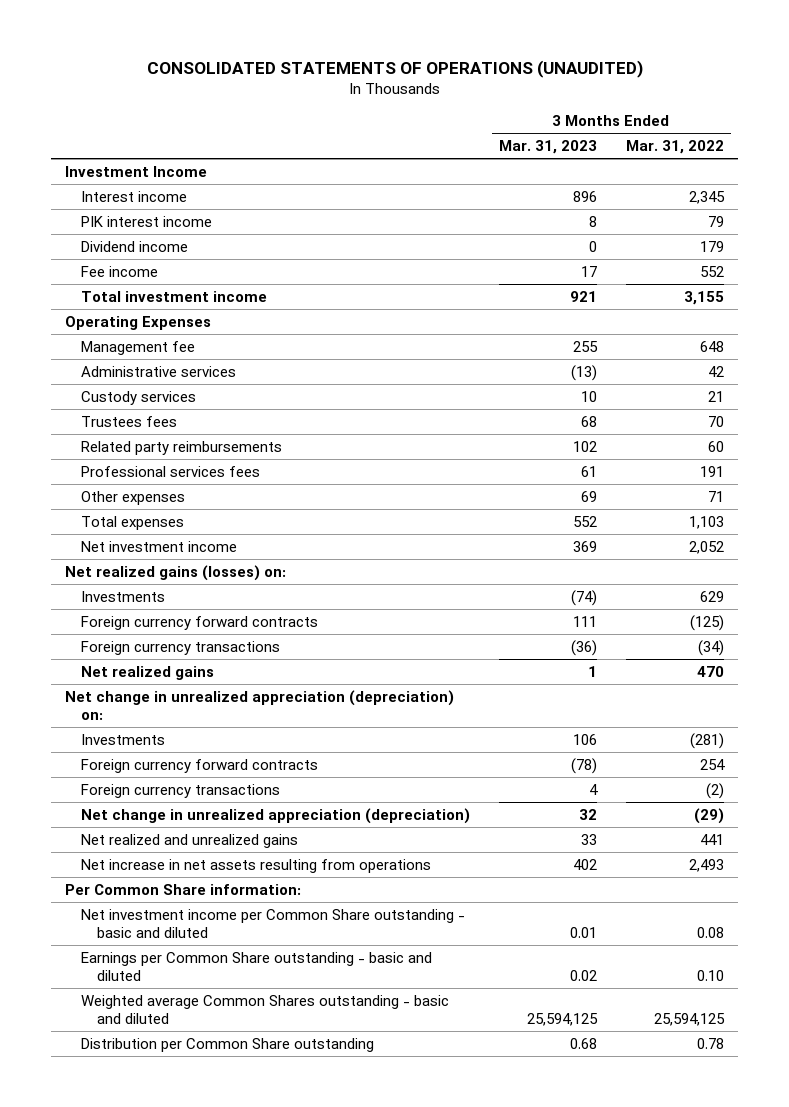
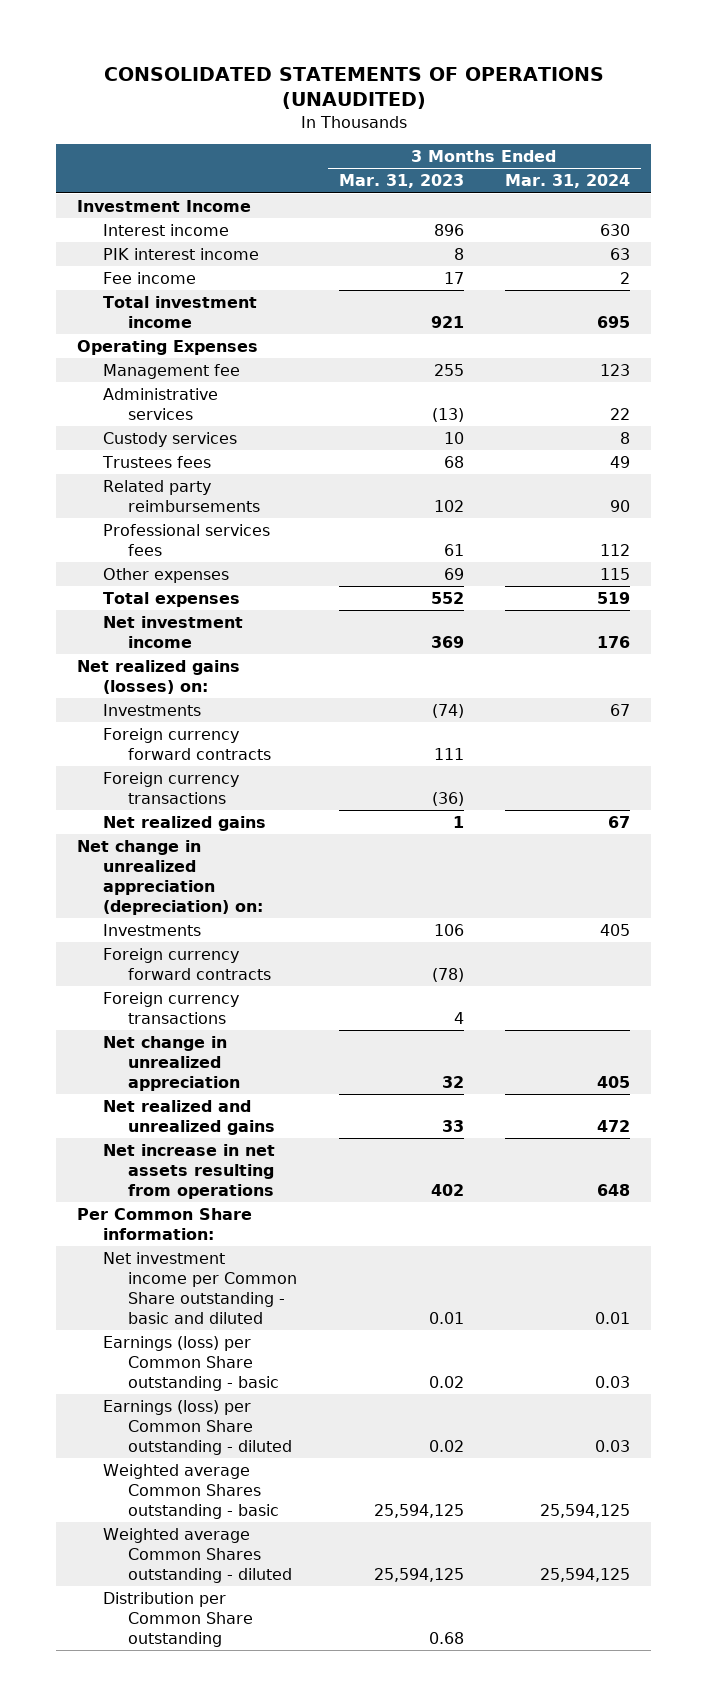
- | 3 Months Ended Mar. 31, 2023 | 3 Months Ended Mar. 31, 2022
+ | 3 Months Ended Mar. 31, 2023 | 3 Months Ended Mar. 31, 2024
- Dividend income | 0 | 179
- Net change in unrealized appreciation (depreciation) | 32 | (29)
+ Net change in unrealized appreciation | 32 | 405
- Earnings per Common Share outstanding - basic and diluted | 0.02 | 0.10
- Weighted average Common Shares outstanding - basic and diluted | 25,594,125 | 25,594,125
+ Earnings (loss) per Common Share outstanding - basic | 0.02 | 0.03
+ Earnings (loss) per Common Share outstanding - diluted | 0.02 | 0.03
+ Weighted average Common Shares outstanding - basic | 25,594,125 | 25,594,125
+ Weighted average Common Shares outstanding - diluted | 25,594,125 | 25,594,125

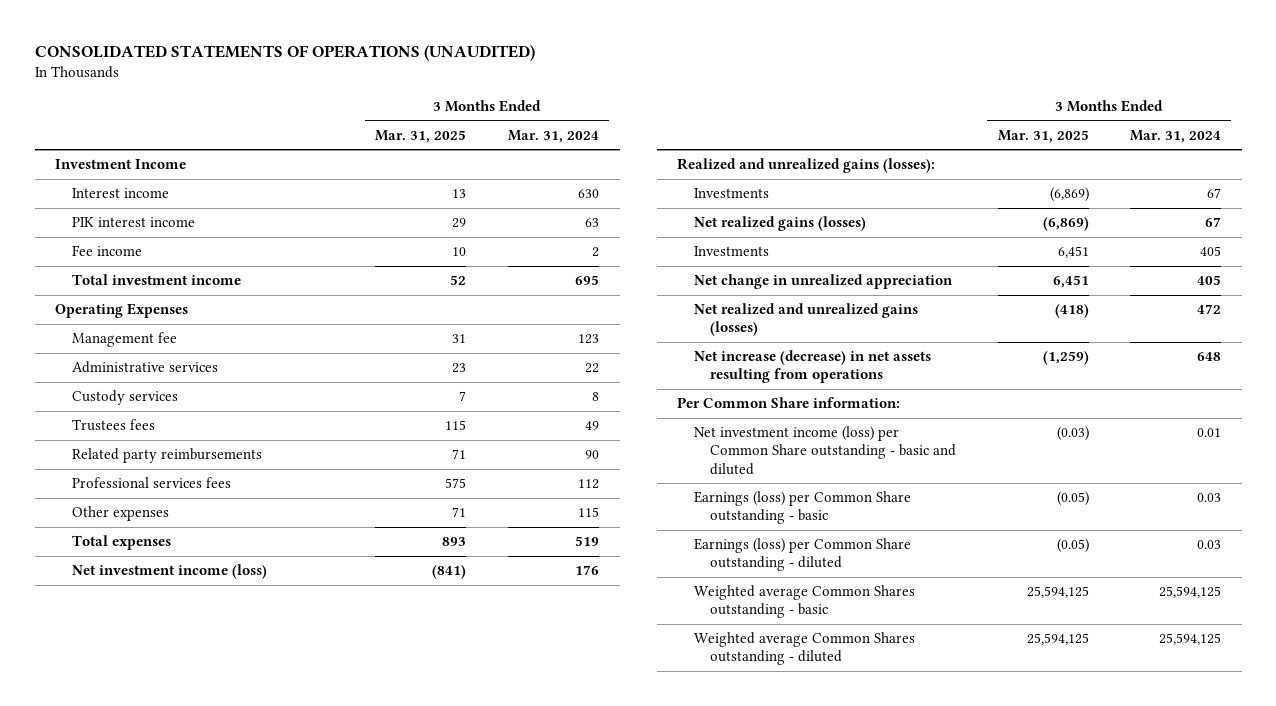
- | 3 Months Ended Mar. 31, 2023 | 3 Months Ended Mar. 31, 2024
+ | 3 Months Ended Mar. 31, 2025 | 3 Months Ended Mar. 31, 2024
- Net investment income | 369 | 176
- Net realized gains (losses) on:
+ Net investment income (loss) | (841) | 176
+ Realized and unrealized gains (losses):
- Foreign currency forward contracts | 111 |
- Foreign currency transactions | (36) |
- Net realized gains | 1 | 67
- Net change in unrealized appreciation (depreciation) on:
+ Net realized gains (losses) | (6,869) | 67
- Foreign currency forward contracts | (78) |
- Foreign currency transactions | 4 |
- Net realized and unrealized gains | 33 | 472
- Net increase in net assets resulting from operations | 402 | 648
+ Net realized and unrealized gains (losses) | (418) | 472
+ Net increase (decrease) in net assets resulting from operations | (1,259) | 648
- Net investment income per Common Share outstanding - basic and diluted | 0.01 | 0.01
+ Net investment income (loss) per Common Share outstanding - basic and diluted | (0.03) | 0.01
- Distribution per Common Share outstanding | 0.68 |

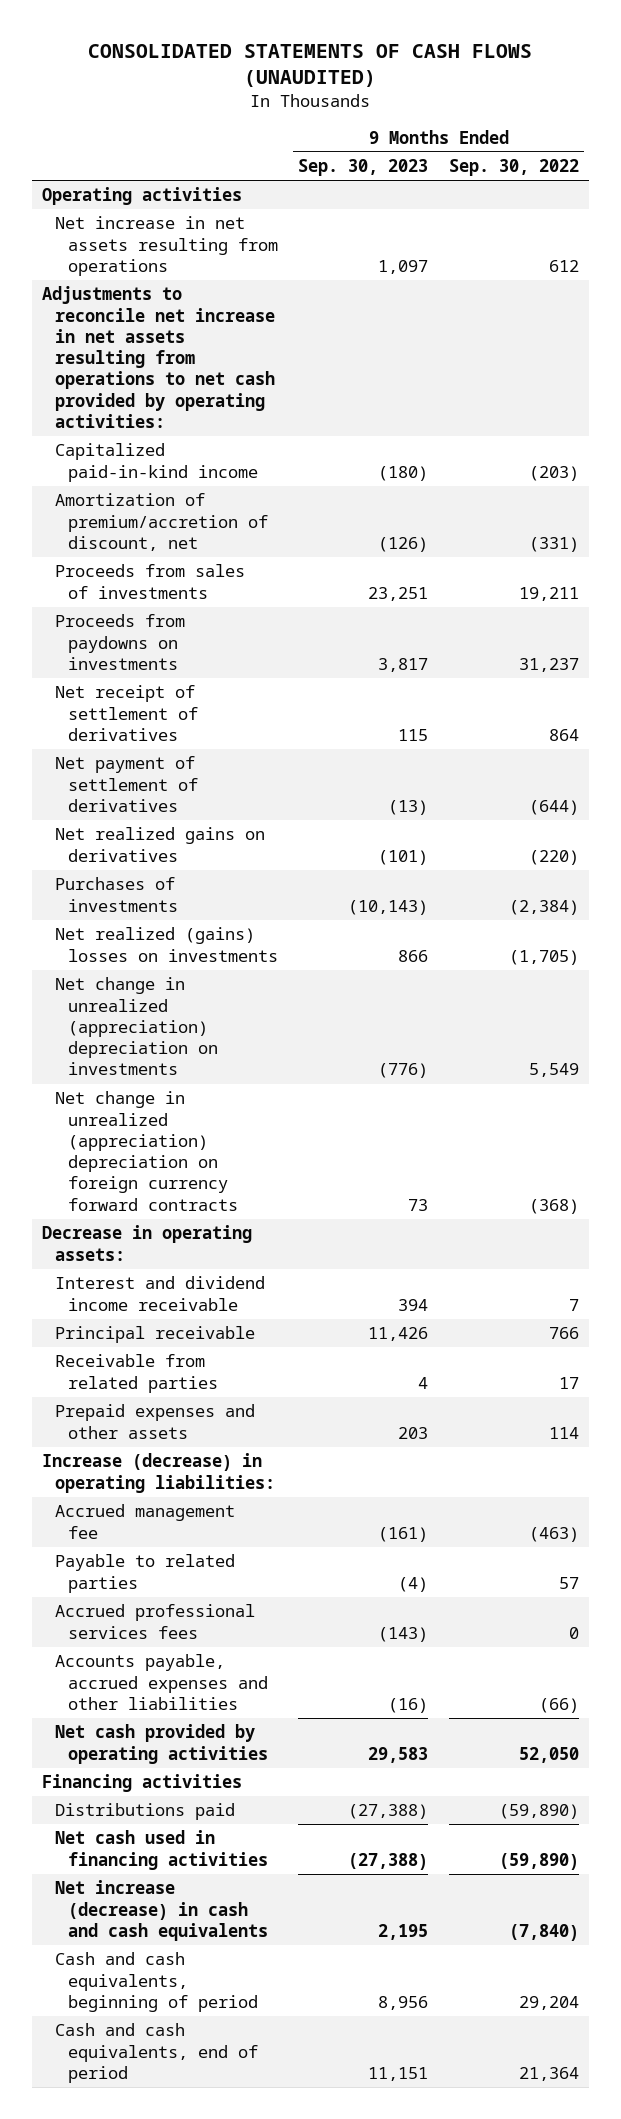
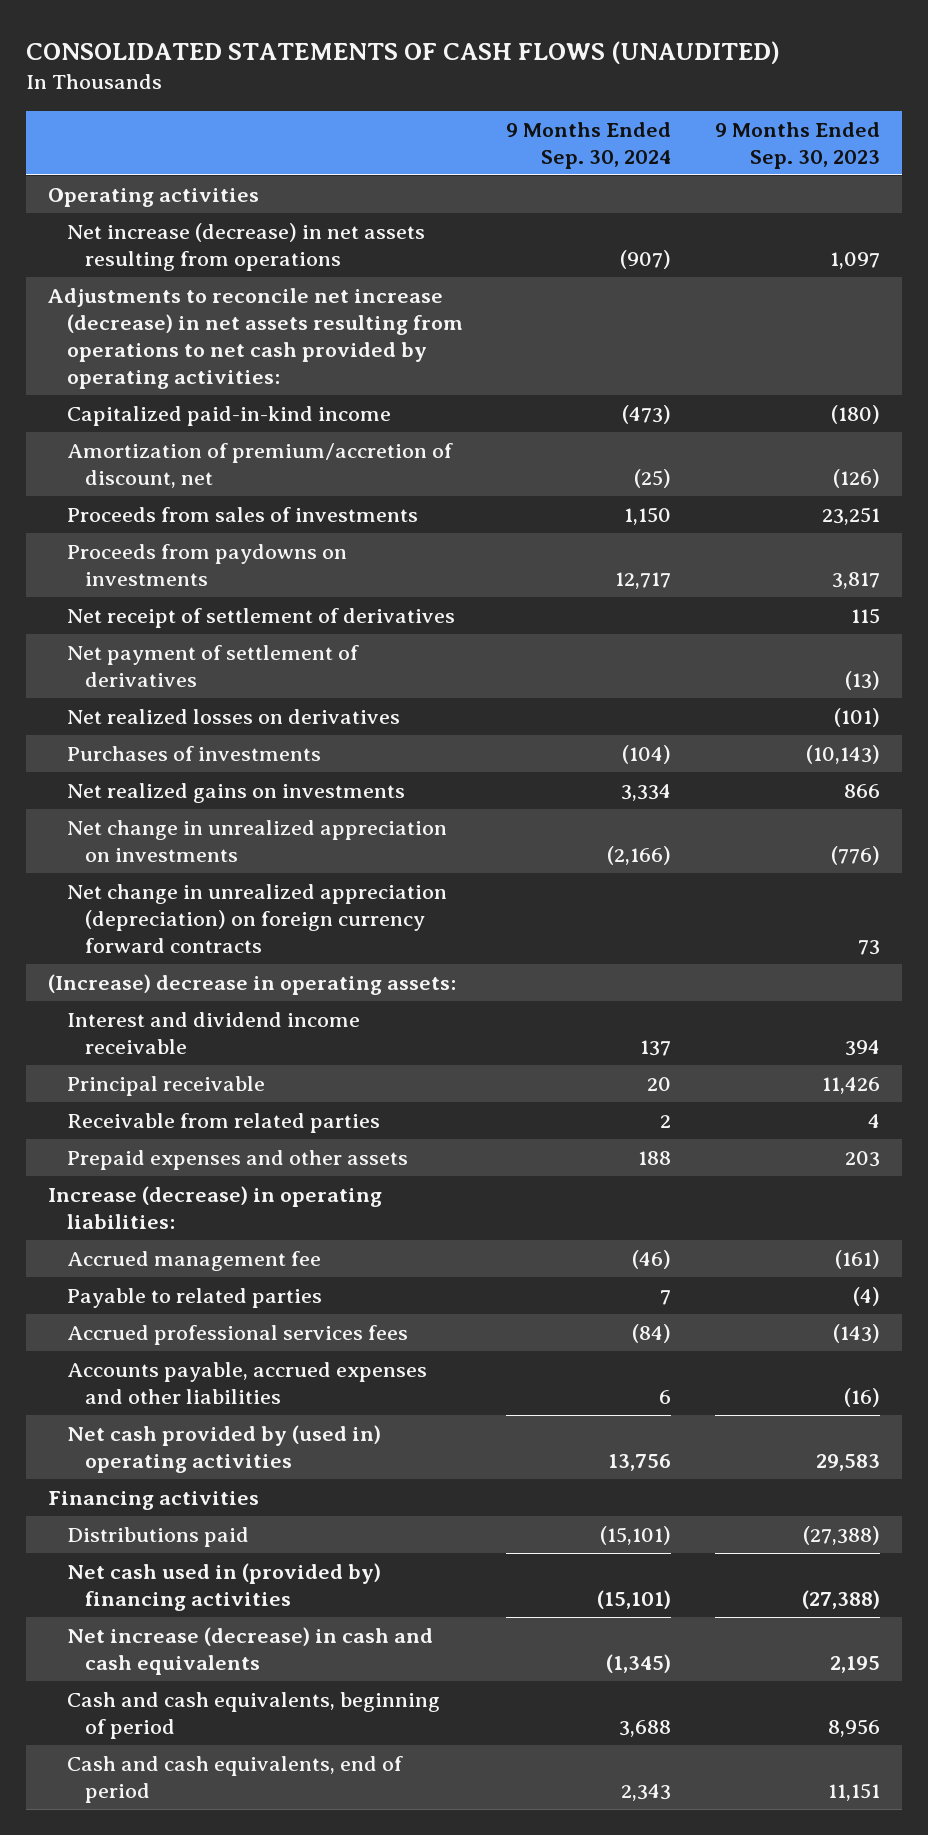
- | 9 Months Ended Sep. 30, 2023 | 9 Months Ended Sep. 30, 2022
+ | 9 Months Ended Sep. 30, 2024 | 9 Months Ended Sep. 30, 2023
- Net increase in net assets resulting from operations | 1,097 | 612
- Adjustments to reconcile net increase in net assets resulting from operations to net cash provided by operating activities:
+ Net increase (decrease) in net assets resulting from operations | (907) | 1,097
+ Adjustments to reconcile net increase (decrease) in net assets resulting from operations to net cash provided by operating activities:
- Net realized gains on derivatives | (101) | (220)
+ Net realized losses on derivatives | | (101)
- Net realized (gains) losses on investments | 866 | (1,705)
- Net change in unrealized (appreciation) depreciation on investments | (776) | 5,549
- Net change in unrealized (appreciation) depreciation on foreign currency forward contracts | 73 | (368)
- Decrease in operating assets:
+ Net realized gains on investments | 3,334 | 866
+ Net change in unrealized appreciation on investments | (2,166) | (776)
+ Net change in unrealized appreciation (depreciation) on foreign currency forward contracts | | 73
+ (Increase) decrease in operating assets:
- Net cash provided by operating activities | 29,583 | 52,050
+ Net cash provided by (used in) operating activities | 13,756 | 29,583
- Net cash used in financing activities | (27,388) | (59,890)
+ Net cash used in (provided by) financing activities | (15,101) | (27,388)

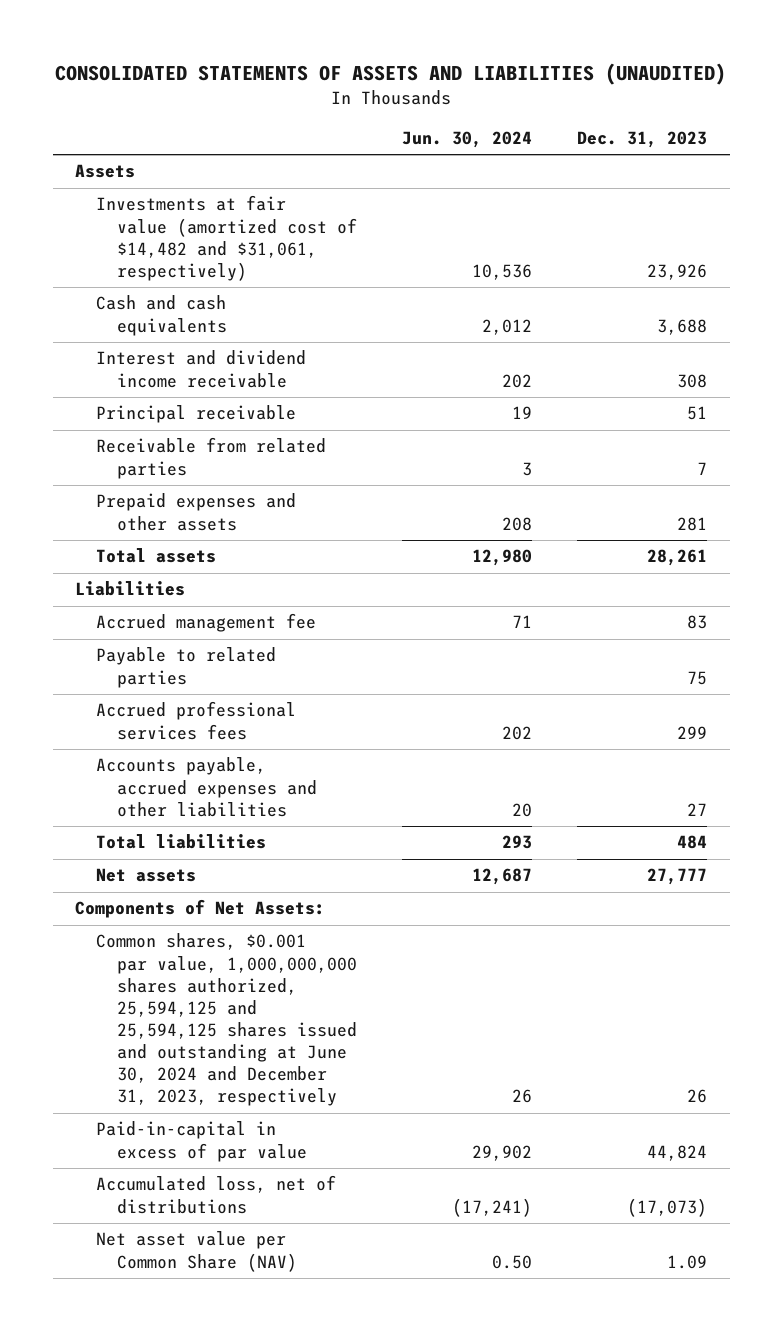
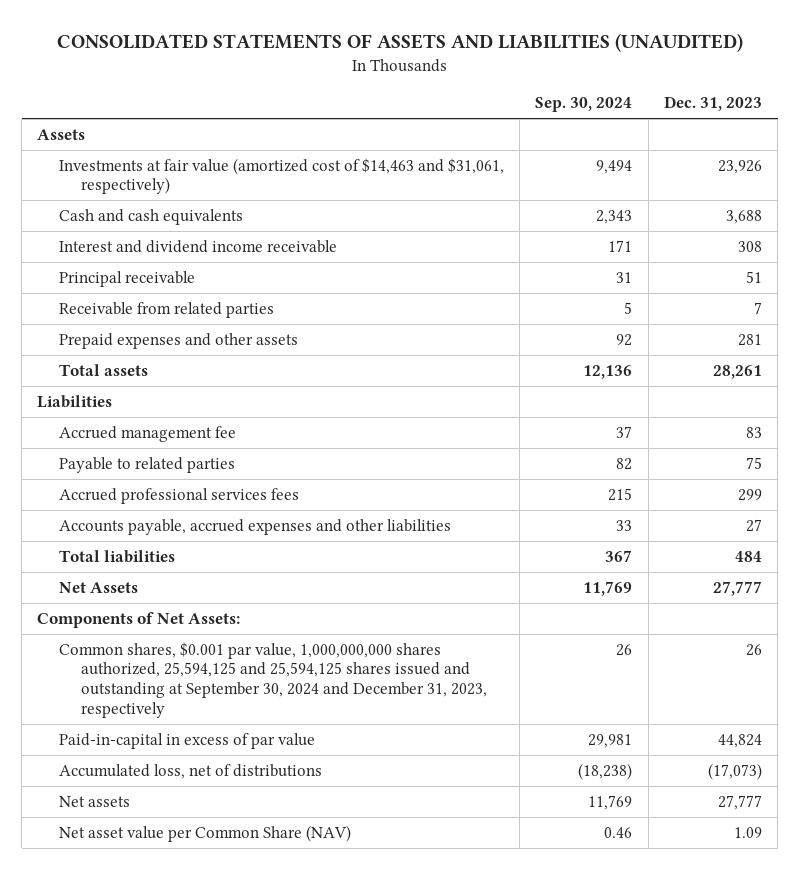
- | Jun. 30, 2024 | Dec. 31, 2023
+ | Sep. 30, 2024 | Dec. 31, 2023
- Investments at fair value (amortized cost of $14,482 and $31,061, respectively) | 10,536 | 23,926
+ Investments at fair value (amortized cost of $14,463 and $31,061, respectively) | 9,494 | 23,926
+ Net Assets | 11,769 | 27,777
- Common shares, $0.001 par value, 1,000,000,000 shares authorized, 25,594,125 and 25,594,125 shares issued and outstanding at June 30, 2024 and December 31, 2023, respectively | 26 | 26
+ Common shares, $0.001 par value, 1,000,000,000 shares authorized, 25,594,125 and 25,594,125 shares issued and outstanding at September 30, 2024 and December 31, 2023, respectively | 26 | 26
moved down: Net assets | 11,769 | 27,777

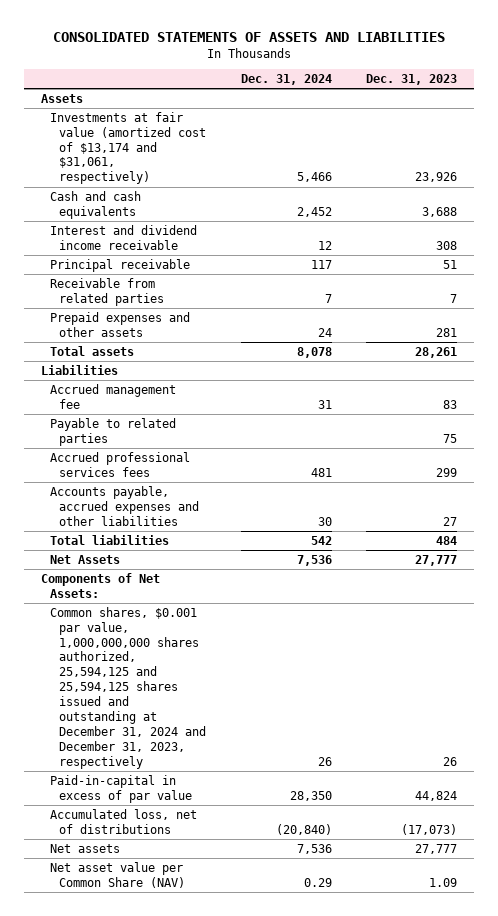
- CONSOLIDATED STATEMENTS OF ASSETS AND LIABILITIES (UNAUDITED)
+ CONSOLIDATED STATEMENTS OF ASSETS AND LIABILITIES
- | Sep. 30, 2024 | Dec. 31, 2023
+ | Dec. 31, 2024 | Dec. 31, 2023
- Investments at fair value (amortized cost of $14,463 and $31,061, respectively) | 9,494 | 23,926
+ Investments at fair value (amortized cost of $13,174 and $31,061, respectively) | 5,466 | 23,926
- Common shares, $0.001 par value, 1,000,000,000 shares authorized, 25,594,125 and 25,594,125 shares issued and outstanding at September 30, 2024 and December 31, 2023, respectively | 26 | 26
+ Common shares, $0.001 par value, 1,000,000,000 shares authorized, 25,594,125 and 25,594,125 shares issued and outstanding at December 31, 2024 and December 31, 2023, respectively | 26 | 26

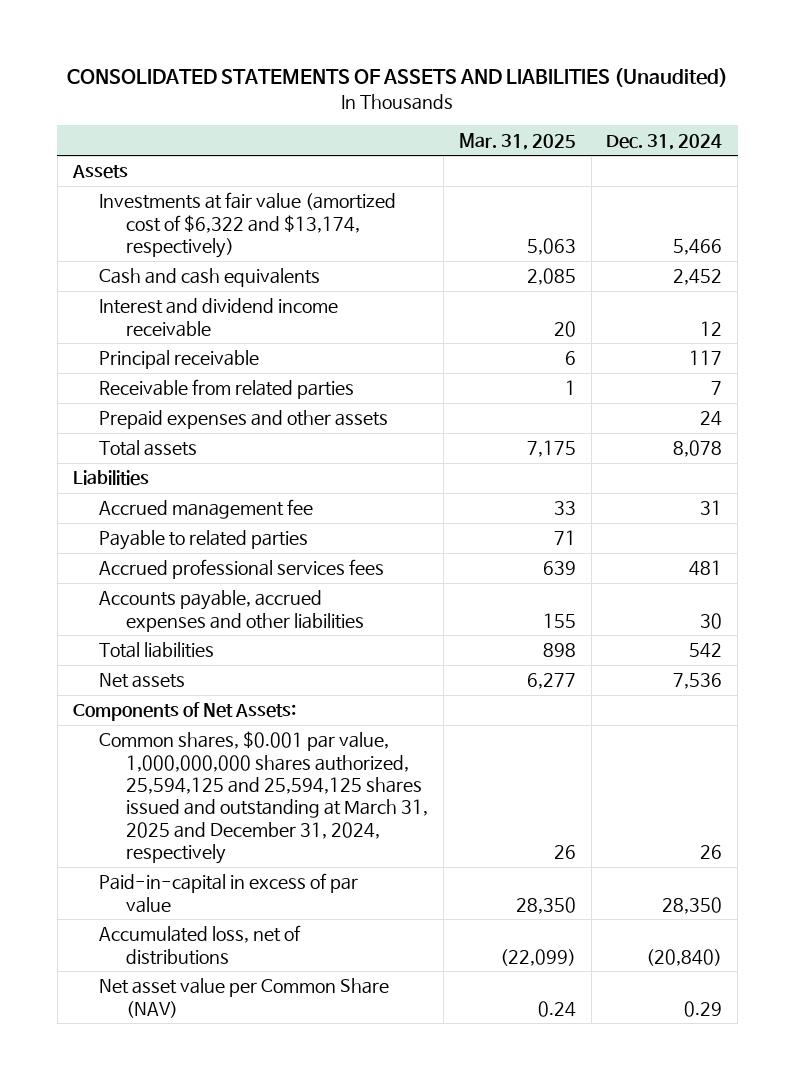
- CONSOLIDATED STATEMENTS OF ASSETS AND LIABILITIES
+ CONSOLIDATED STATEMENTS OF ASSETS AND LIABILITIES (Unaudited)
- | Dec. 31, 2024 | Dec. 31, 2023
+ | Mar. 31, 2025 | Dec. 31, 2024
- Investments at fair value (amortized cost of $13,174 and $31,061, respectively) | 5,466 | 23,926
+ Investments at fair value (amortized cost of $6,322 and $13,174, respectively) | 5,063 | 5,466
- Net Assets | 7,536 | 27,777
moved up: Net assets | 6,277 | 7,536
- Common shares, $0.001 par value, 1,000,000,000 shares authorized, 25,594,125 and 25,594,125 shares issued and outstanding at December 31, 2024 and December 31, 2023, respectively | 26 | 26
+ Common shares, $0.001 par value, 1,000,000,000 shares authorized, 25,594,125 and 25,594,125 shares issued and outstanding at March 31, 2025 and December 31, 2024, respectively | 26 | 26

